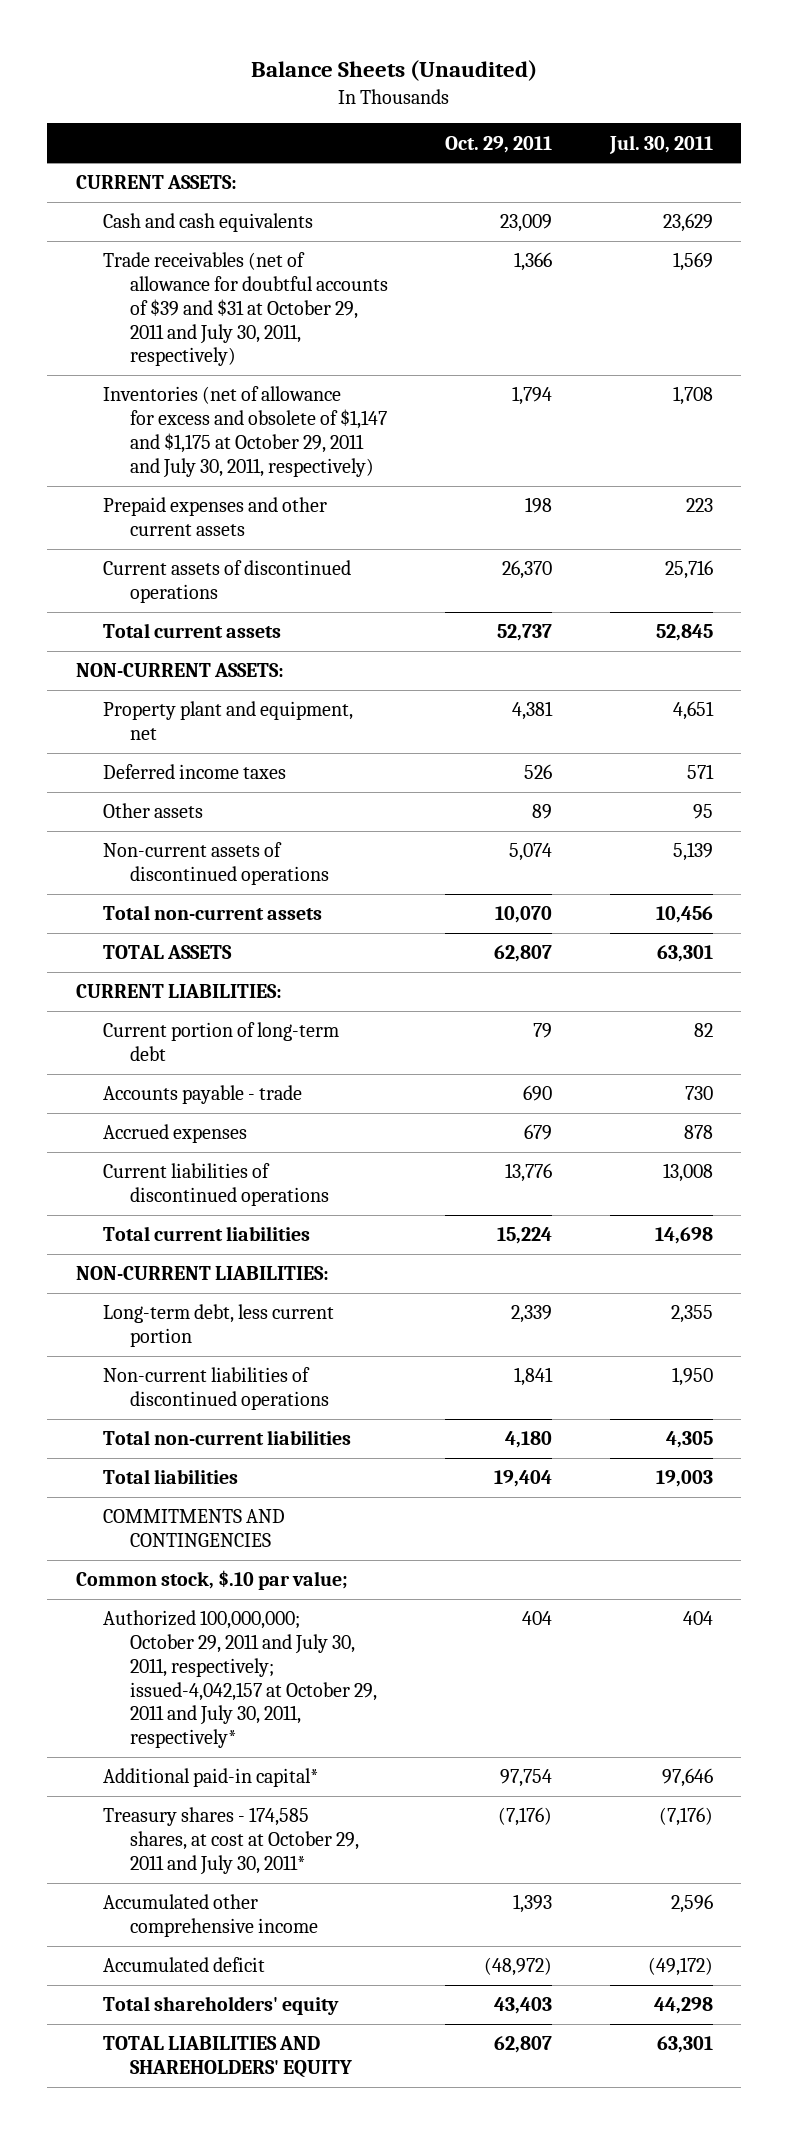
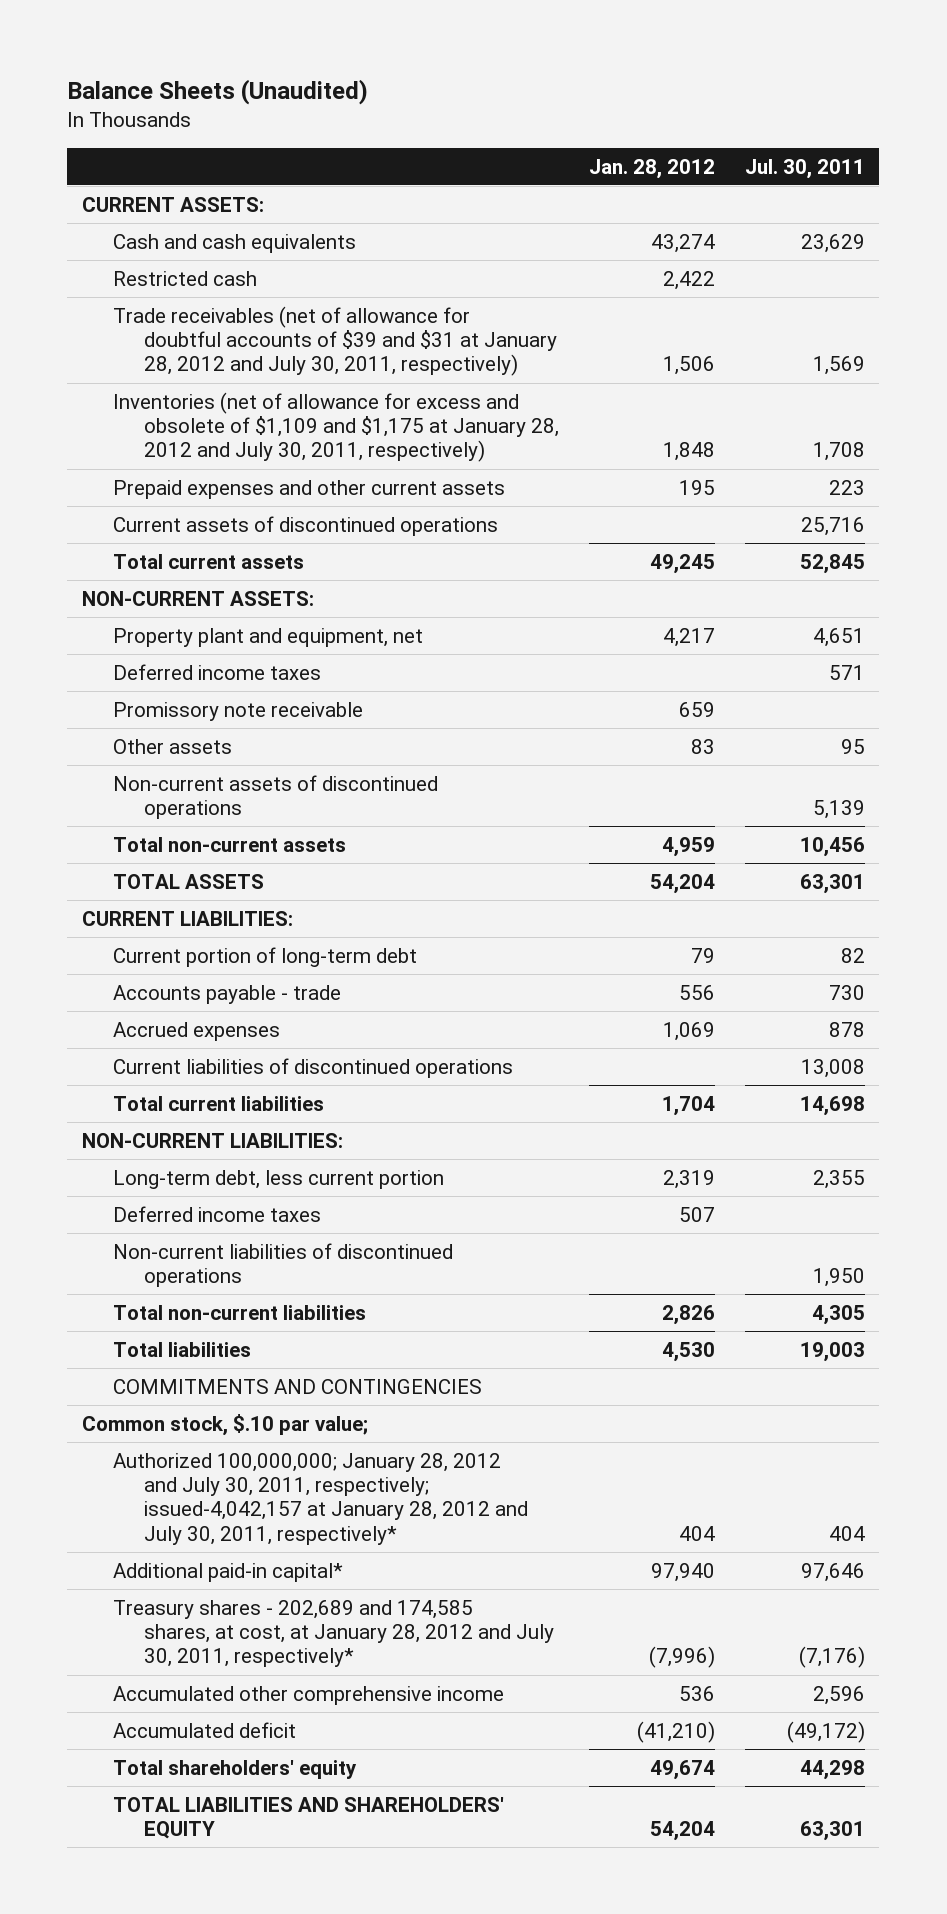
- | Oct. 29, 2011 | Jul. 30, 2011
+ | Jan. 28, 2012 | Jul. 30, 2011
- Trade receivables (net of allowance for doubtful accounts of $39 and $31 at October 29, 2011 and July 30, 2011, respectively) | 1,366 | 1,569
- Inventories (net of allowance for excess and obsolete of $1,147 and $1,175 at October 29, 2011 and July 30, 2011, respectively) | 1,794 | 1,708
+ Restricted cash | 2,422 |
+ Trade receivables (net of allowance for doubtful accounts of $39 and $31 at January 28, 2012 and July 30, 2011, respectively) | 1,506 | 1,569
+ Inventories (net of allowance for excess and obsolete of $1,109 and $1,175 at January 28, 2012 and July 30, 2011, respectively) | 1,848 | 1,708
+ Promissory note receivable | 659 |
+ Deferred income taxes | 507 |
- Authorized 100,000,000; October 29, 2011 and July 30, 2011, respectively; issued-4,042,157 at October 29, 2011 and July 30, 2011, respectively* | 404 | 404
+ Authorized 100,000,000; January 28, 2012 and July 30, 2011, respectively; issued-4,042,157 at January 28, 2012 and July 30, 2011, respectively* | 404 | 404
- Treasury shares - 174,585 shares, at cost at October 29, 2011 and July 30, 2011* | (7,176) | (7,176)
+ Treasury shares - 202,689 and 174,585 shares, at cost, at January 28, 2012 and July 30, 2011, respectively* | (7,996) | (7,176)

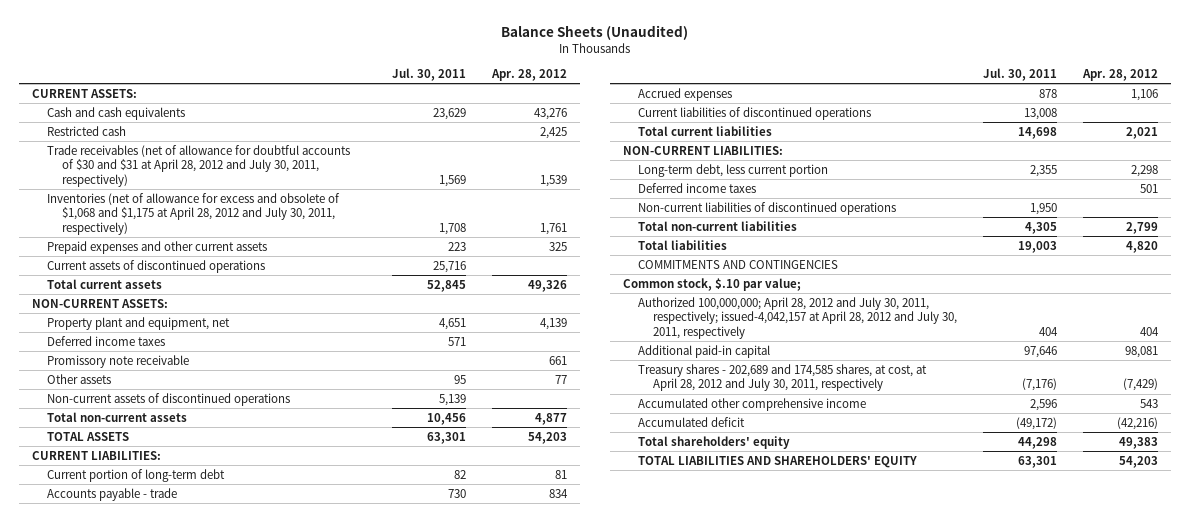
- | Jan. 28, 2012 | Jul. 30, 2011
+ | Jul. 30, 2011 | Apr. 28, 2012
- Trade receivables (net of allowance for doubtful accounts of $39 and $31 at January 28, 2012 and July 30, 2011, respectively) | 1,506 | 1,569
- Inventories (net of allowance for excess and obsolete of $1,109 and $1,175 at January 28, 2012 and July 30, 2011, respectively) | 1,848 | 1,708
+ Trade receivables (net of allowance for doubtful accounts of $30 and $31 at April 28, 2012 and July 30, 2011, respectively) | 1,569 | 1,539
+ Inventories (net of allowance for excess and obsolete of $1,068 and $1,175 at April 28, 2012 and July 30, 2011, respectively) | 1,708 | 1,761
- Authorized 100,000,000; January 28, 2012 and July 30, 2011, respectively; issued-4,042,157 at January 28, 2012 and July 30, 2011, respectively* | 404 | 404
- Additional paid-in capital* | 97,940 | 97,646
- Treasury shares - 202,689 and 174,585 shares, at cost, at January 28, 2012 and July 30, 2011, respectively* | (7,996) | (7,176)
+ Authorized 100,000,000; April 28, 2012 and July 30, 2011, respectively; issued-4,042,157 at April 28, 2012 and July 30, 2011, respectively | 404 | 404
+ Additional paid-in capital | 97,646 | 98,081
+ Treasury shares - 202,689 and 174,585 shares, at cost, at April 28, 2012 and July 30, 2011, respectively | (7,176) | (7,429)

